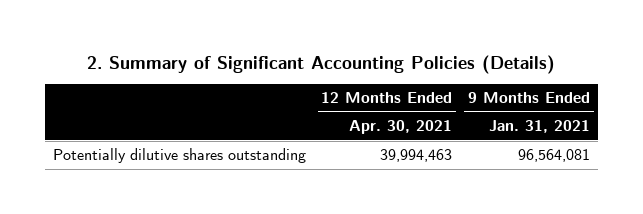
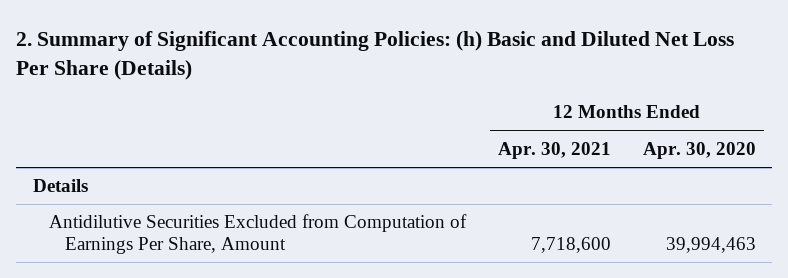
- 2. Summary of Significant Accounting Policies (Details)
+ 2. Summary of Significant Accounting Policies: (h) Basic and Diluted Net Loss Per Share (Details)
- | 12 Months Ended Apr. 30, 2021 | 9 Months Ended Jan. 31, 2021
+ | 12 Months Ended Apr. 30, 2021 | 12 Months Ended Apr. 30, 2020
- Potentially dilutive shares outstanding | 39,994,463 | 96,564,081
+ Details
+ Antidilutive Securities Excluded from Computation of Earnings Per Share, Amount | 7,718,600 | 39,994,463

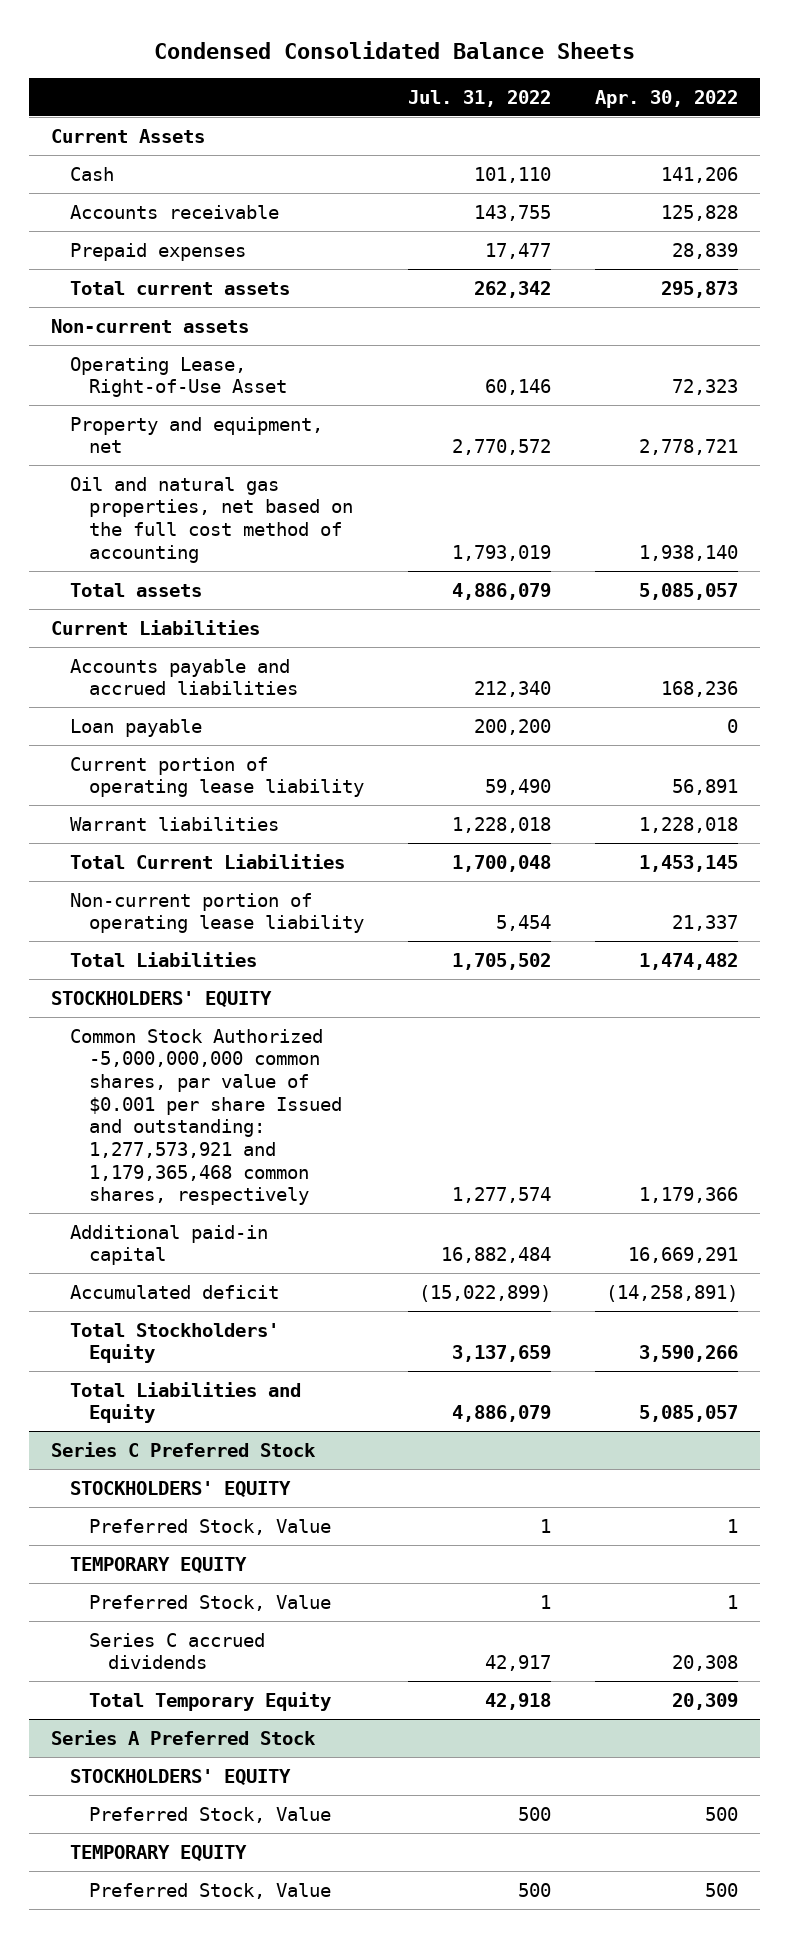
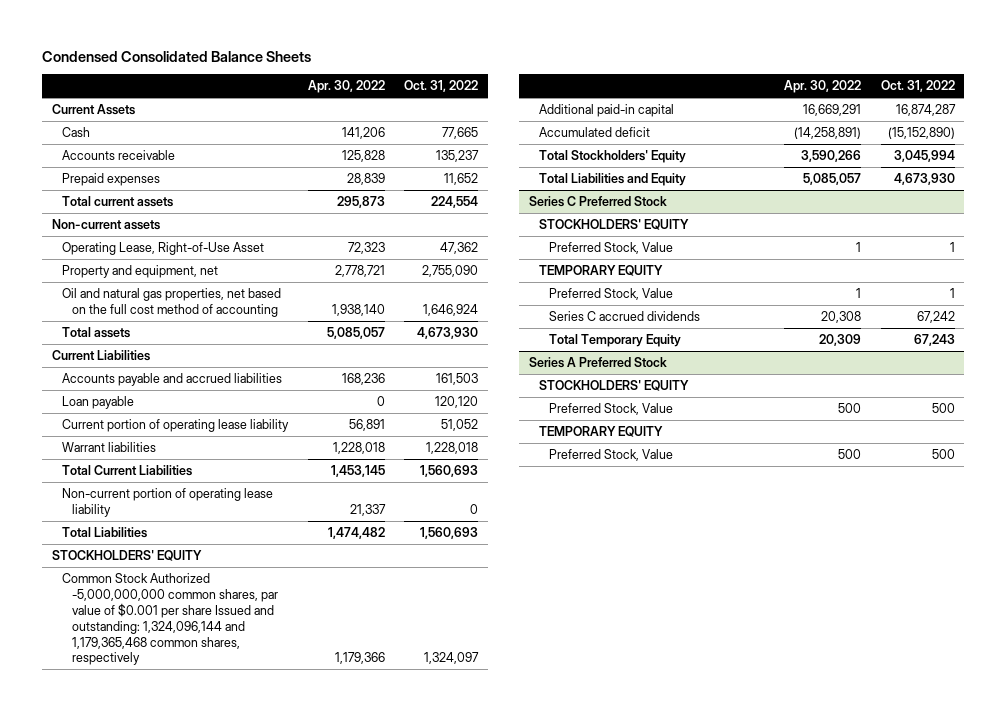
- | Jul. 31, 2022 | Apr. 30, 2022
+ | Apr. 30, 2022 | Oct. 31, 2022
- Common Stock Authorized -5,000,000,000 common shares, par value of $0.001 per share Issued and outstanding: 1,277,573,921 and 1,179,365,468 common shares, respectively | 1,277,574 | 1,179,366
+ Common Stock Authorized -5,000,000,000 common shares, par value of $0.001 per share Issued and outstanding: 1,324,096,144 and 1,179,365,468 common shares, respectively | 1,179,366 | 1,324,097

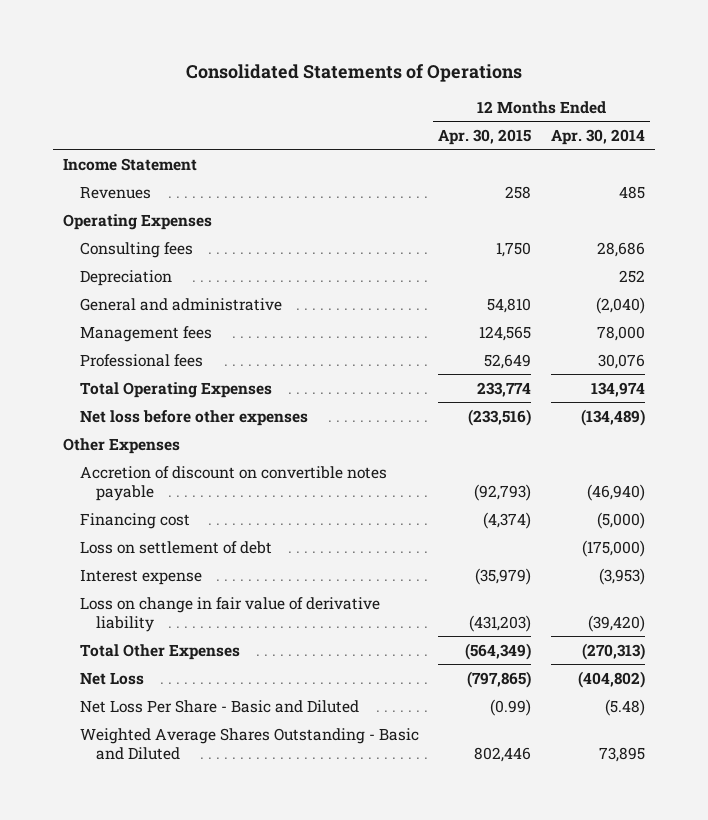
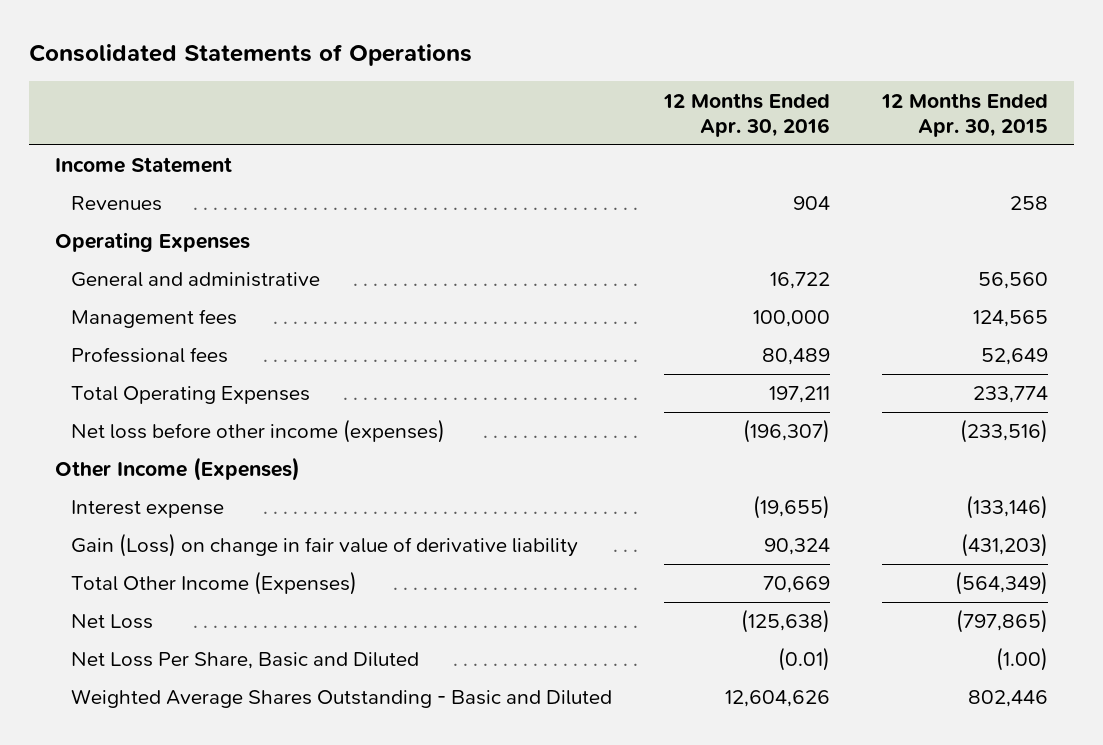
- | 12 Months Ended Apr. 30, 2015 | 12 Months Ended Apr. 30, 2014
+ | 12 Months Ended Apr. 30, 2016 | 12 Months Ended Apr. 30, 2015
- Consulting fees | 1,750 | 28,686
- Depreciation | | 252
- General and administrative | 54,810 | (2,040)
+ General and administrative | 16,722 | 56,560
- Net loss before other expenses | (233,516) | (134,489)
- Other Expenses
- Accretion of discount on convertible notes payable | (92,793) | (46,940)
- Financing cost | (4,374) | (5,000)
- Loss on settlement of debt | | (175,000)
- Interest expense | (35,979) | (3,953)
- Loss on change in fair value of derivative liability | (431,203) | (39,420)
- Total Other Expenses | (564,349) | (270,313)
+ Net loss before other income (expenses) | (196,307) | (233,516)
+ Other Income (Expenses)
+ Interest expense | (19,655) | (133,146)
+ Gain (Loss) on change in fair value of derivative liability | 90,324 | (431,203)
+ Total Other Income (Expenses) | 70,669 | (564,349)
- Net Loss Per Share - Basic and Diluted | (0.99) | (5.48)
+ Net Loss Per Share, Basic and Diluted | (0.01) | (1.00)

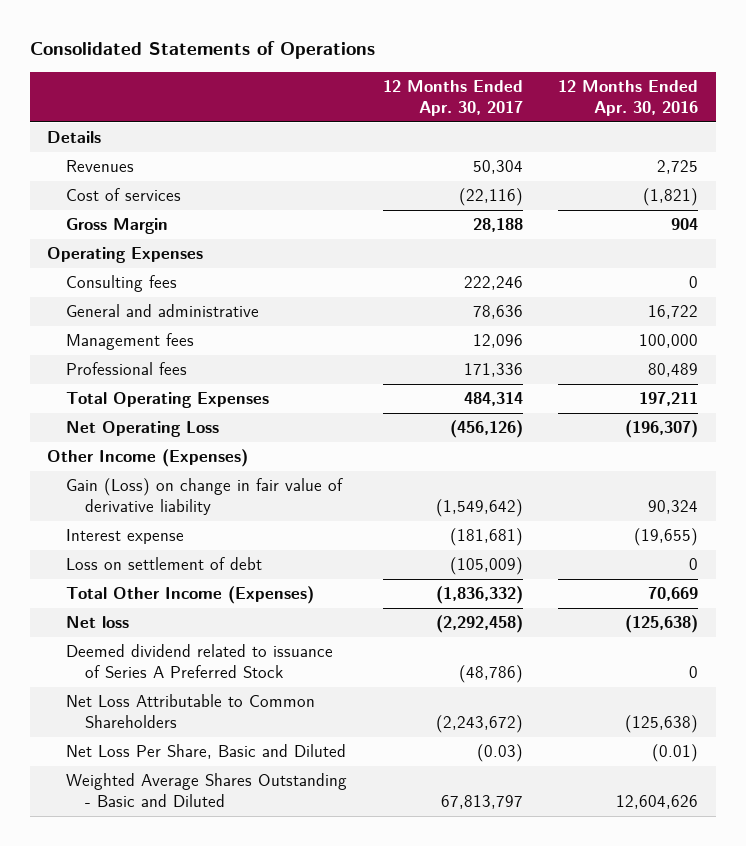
- | 12 Months Ended Apr. 30, 2016 | 12 Months Ended Apr. 30, 2015
+ | 12 Months Ended Apr. 30, 2017 | 12 Months Ended Apr. 30, 2016
- Income Statement
- Revenues | 904 | 258
+ Details
+ Revenues | 50,304 | 2,725
+ Cost of services | (22,116) | (1,821)
+ Gross Margin | 28,188 | 904
+ Consulting fees | 222,246 | 0
- Net loss before other income (expenses) | (196,307) | (233,516)
+ Net Operating Loss | (456,126) | (196,307)
moved down: Interest expense | (181,681) | (19,655)
+ Loss on settlement of debt | (105,009) | 0
- Net Loss | (125,638) | (797,865)
+ Net loss | (2,292,458) | (125,638)
+ Deemed dividend related to issuance of Series A Preferred Stock | (48,786) | 0
+ Net Loss Attributable to Common Shareholders | (2,243,672) | (125,638)

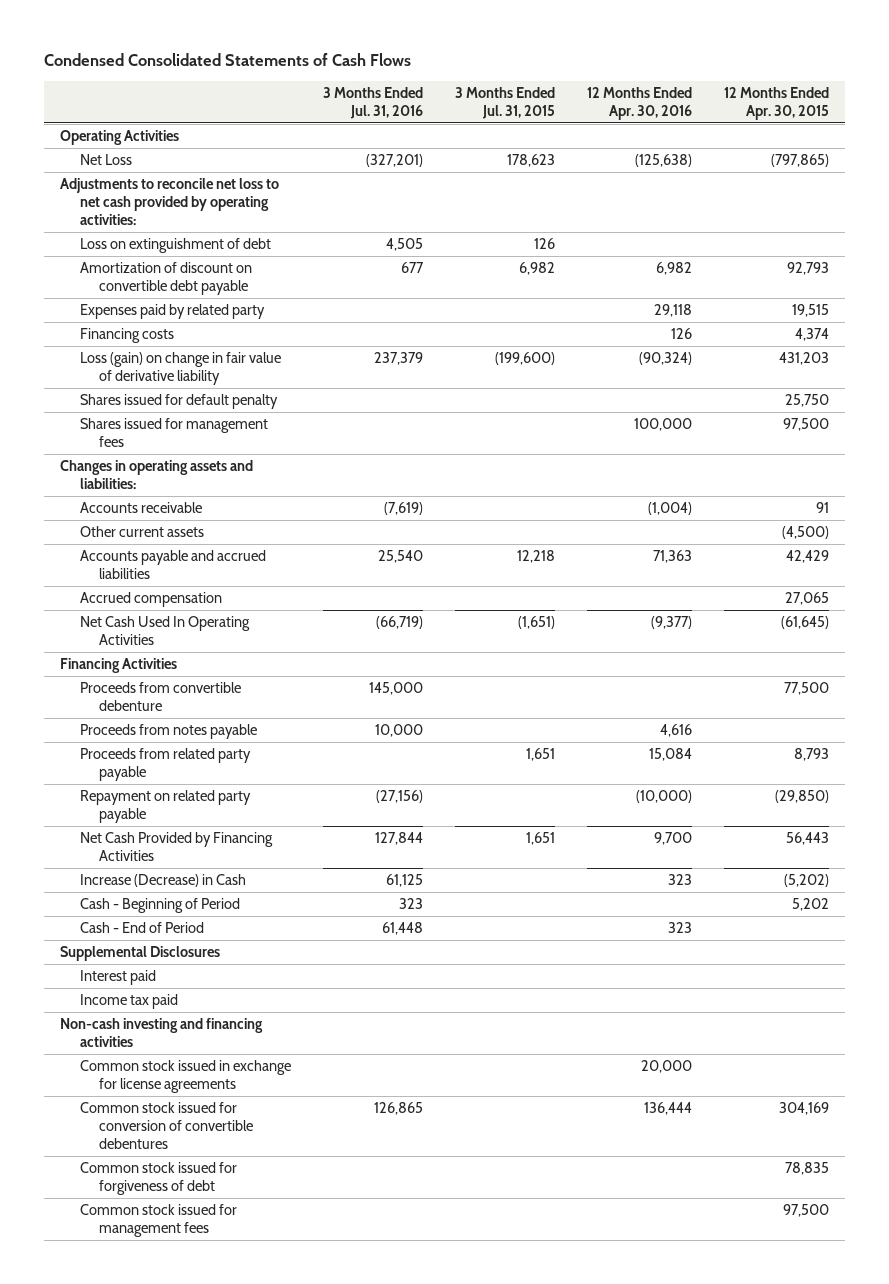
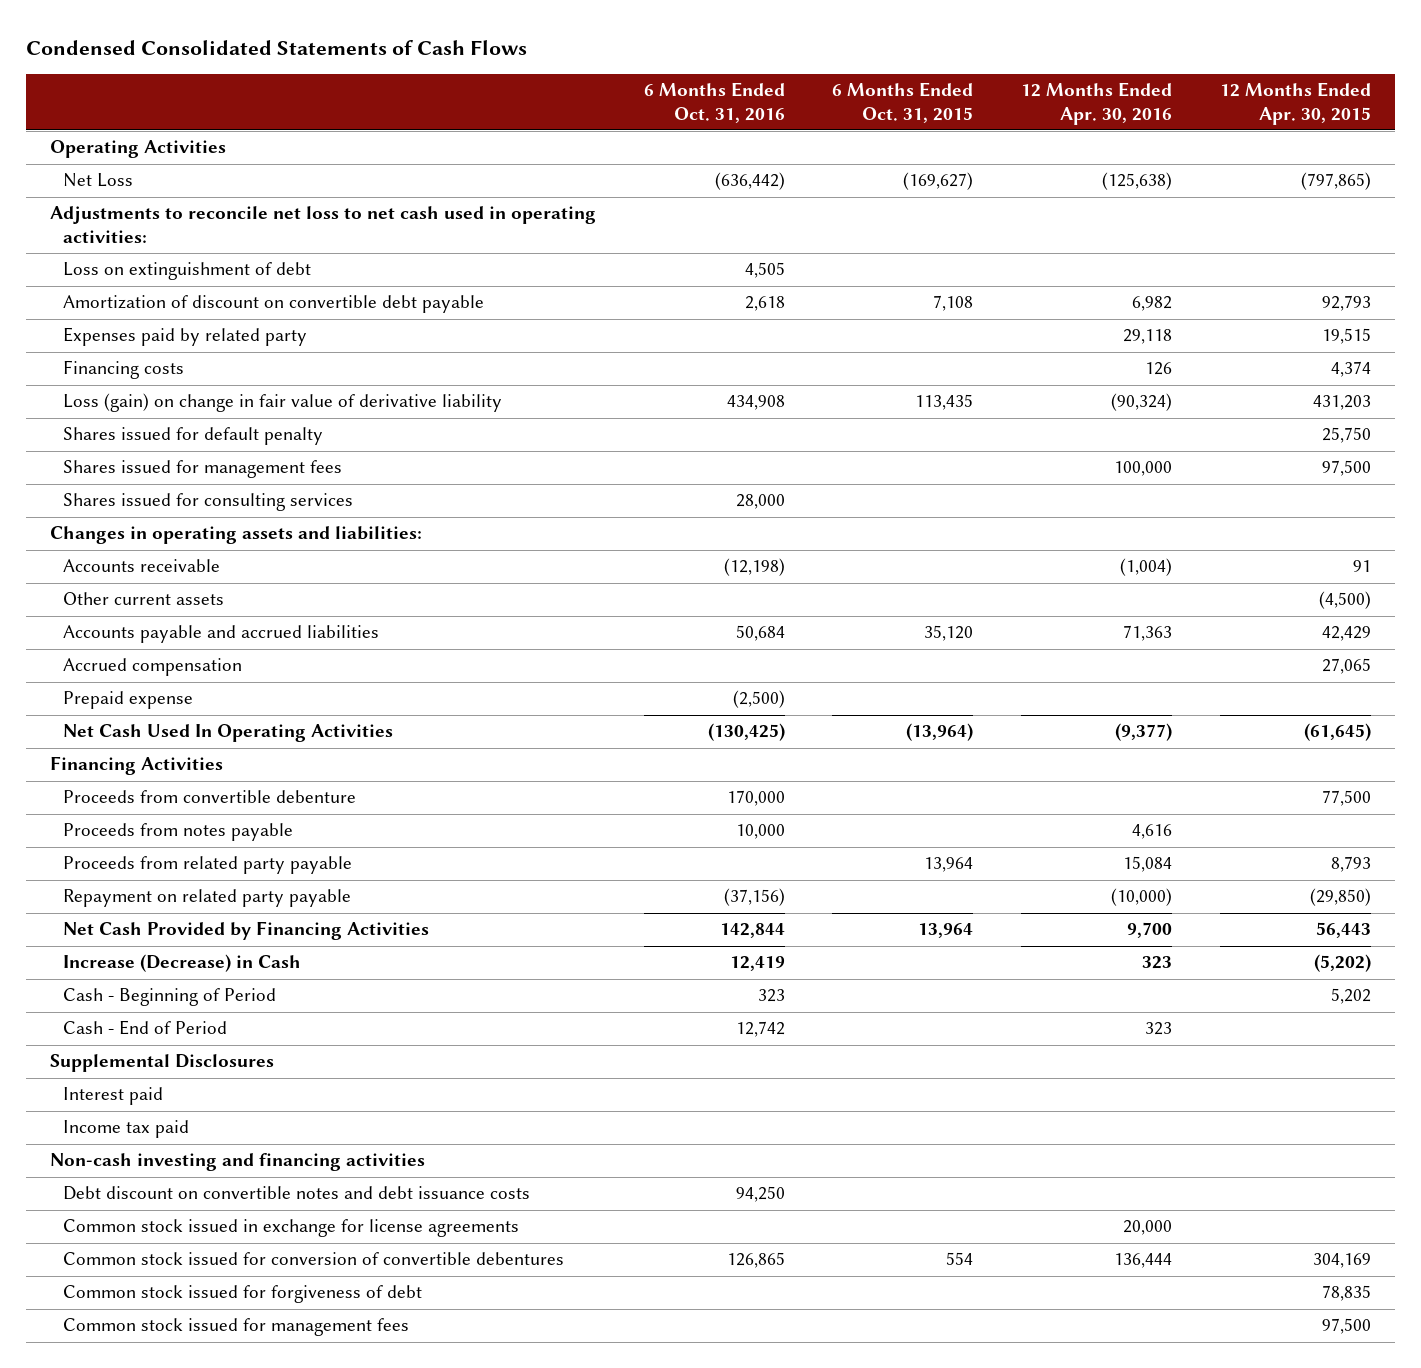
- | 3 Months Ended Jul. 31, 2016 | 3 Months Ended Jul. 31, 2015 | 12 Months Ended Apr. 30, 2016 | 12 Months Ended Apr. 30, 2015
+ | 6 Months Ended Oct. 31, 2016 | 6 Months Ended Oct. 31, 2015 | 12 Months Ended Apr. 30, 2016 | 12 Months Ended Apr. 30, 2015
- Adjustments to reconcile net loss to net cash provided by operating activities:
+ Adjustments to reconcile net loss to net cash used in operating activities:
+ Shares issued for consulting services | 28,000 | | |
+ Prepaid expense | (2,500) | | |
+ Debt discount on convertible notes and debt issuance costs | 94,250 | | |

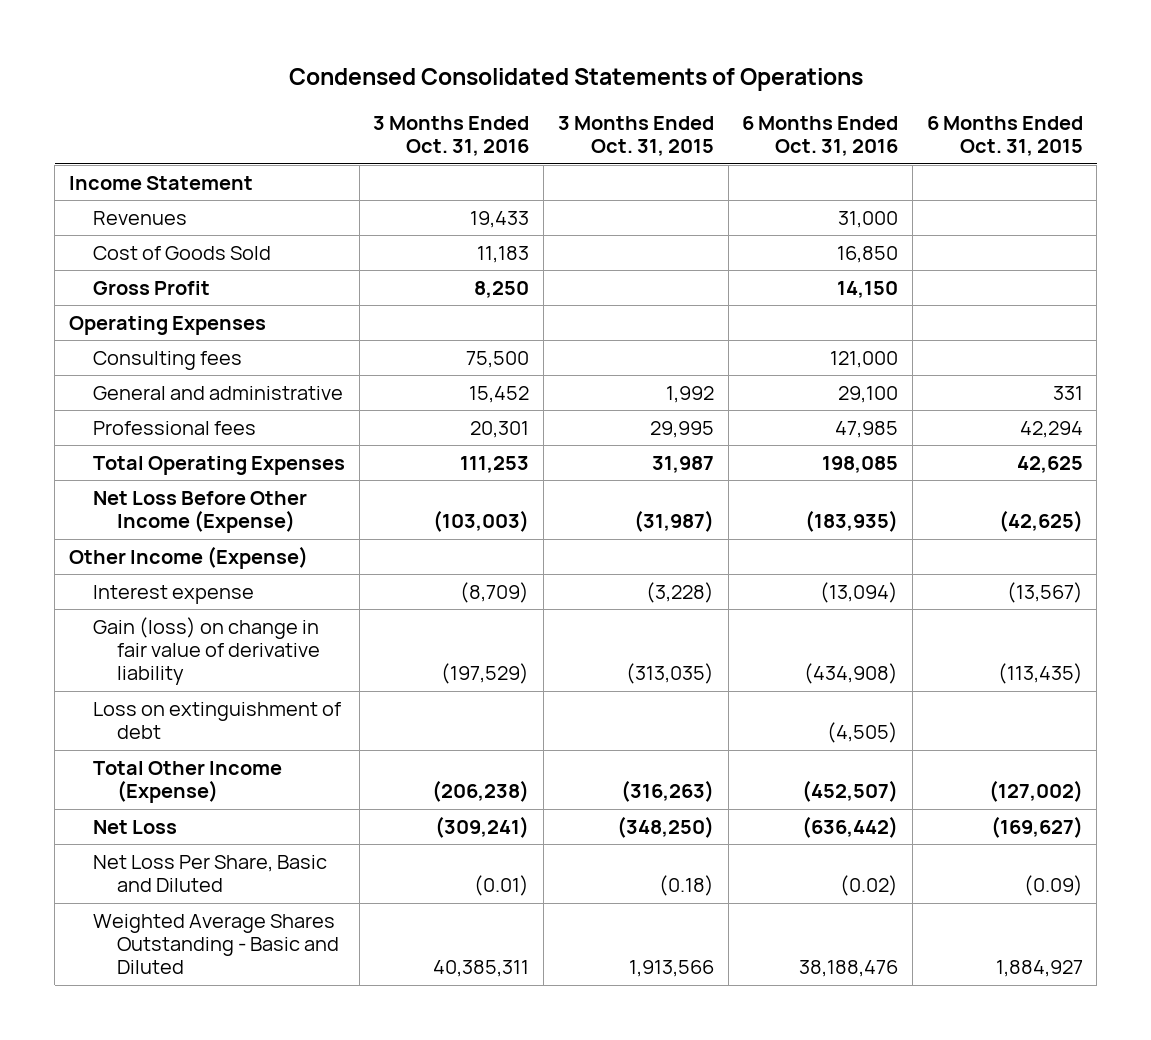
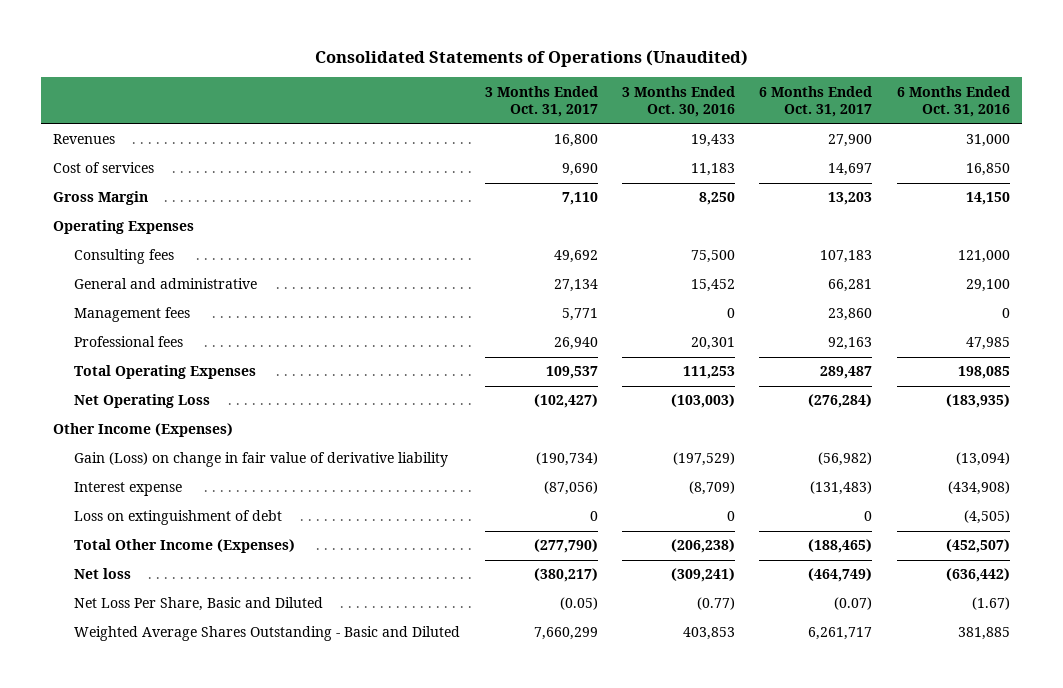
- Condensed Consolidated Statements of Operations
+ Consolidated Statements of Operations (Unaudited)
- | 3 Months Ended Oct. 31, 2016 | 3 Months Ended Oct. 31, 2015 | 6 Months Ended Oct. 31, 2016 | 6 Months Ended Oct. 31, 2015
+ | 3 Months Ended Oct. 31, 2017 | 3 Months Ended Oct. 30, 2016 | 6 Months Ended Oct. 31, 2017 | 6 Months Ended Oct. 31, 2016
- Income Statement
- Cost of Goods Sold | 11,183 | | 16,850 |
- Gross Profit | 8,250 | | 14,150 |
+ Cost of services | 9,690 | 11,183 | 14,697 | 16,850
+ Gross Margin | 7,110 | 8,250 | 13,203 | 14,150
+ Management fees | 5,771 | 0 | 23,860 | 0
- Net Loss Before Other Income (Expense) | (103,003) | (31,987) | (183,935) | (42,625)
- Other Income (Expense)
- Interest expense | (8,709) | (3,228) | (13,094) | (13,567)
- Gain (loss) on change in fair value of derivative liability | (197,529) | (313,035) | (434,908) | (113,435)
+ Net Operating Loss | (102,427) | (103,003) | (276,284) | (183,935)
+ Other Income (Expenses)
+ Gain (Loss) on change in fair value of derivative liability | (190,734) | (197,529) | (56,982) | (13,094)
+ Interest expense | (87,056) | (8,709) | (131,483) | (434,908)
- Total Other Income (Expense) | (206,238) | (316,263) | (452,507) | (127,002)
- Net Loss | (309,241) | (348,250) | (636,442) | (169,627)
- Net Loss Per Share, Basic and Diluted | (0.01) | (0.18) | (0.02) | (0.09)
- Weighted Average Shares Outstanding - Basic and Diluted | 40,385,311 | 1,913,566 | 38,188,476 | 1,884,927
+ Total Other Income (Expenses) | (277,790) | (206,238) | (188,465) | (452,507)
+ Net loss | (380,217) | (309,241) | (464,749) | (636,442)
+ Net Loss Per Share, Basic and Diluted | (0.05) | (0.77) | (0.07) | (1.67)
+ Weighted Average Shares Outstanding - Basic and Diluted | 7,660,299 | 403,853 | 6,261,717 | 381,885

